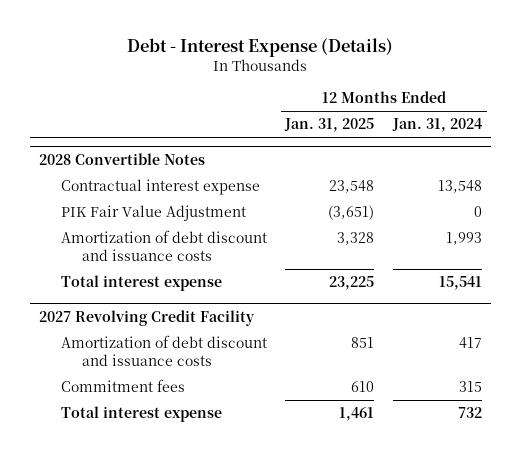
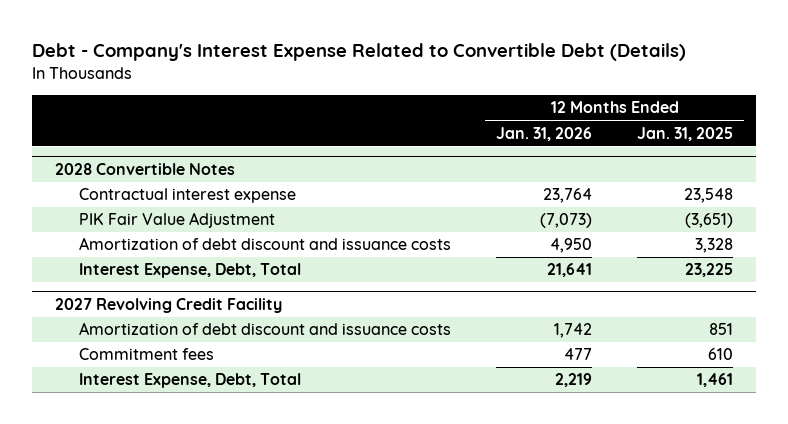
- Debt - Interest Expense (Details)
+ Debt - Company's Interest Expense Related to Convertible Debt (Details)
- | 12 Months Ended Jan. 31, 2025 | 12 Months Ended Jan. 31, 2024
+ | 12 Months Ended Jan. 31, 2026 | 12 Months Ended Jan. 31, 2025
@ 2028 Convertible Notes
- Total interest expense | 23,225 | 15,541
+ Interest Expense, Debt, Total | 21,641 | 23,225
@ 2027 Revolving Credit Facility
- Total interest expense | 1,461 | 732
+ Interest Expense, Debt, Total | 2,219 | 1,461

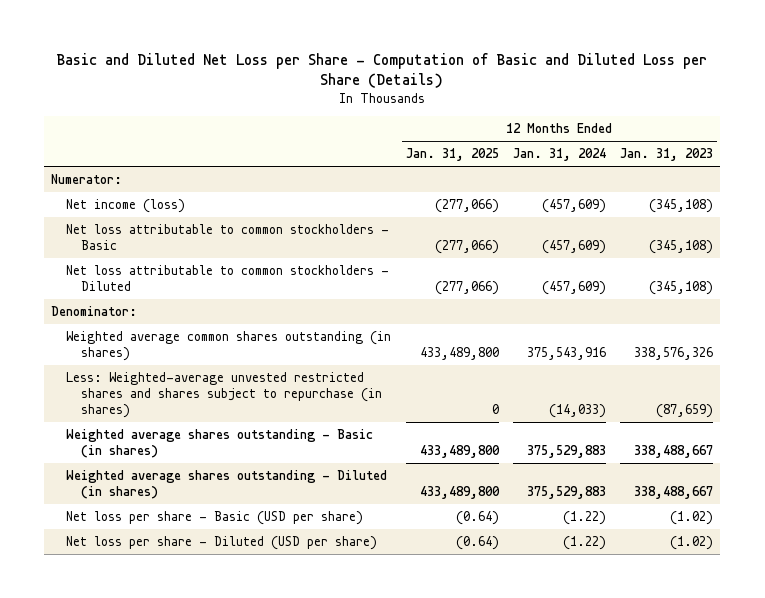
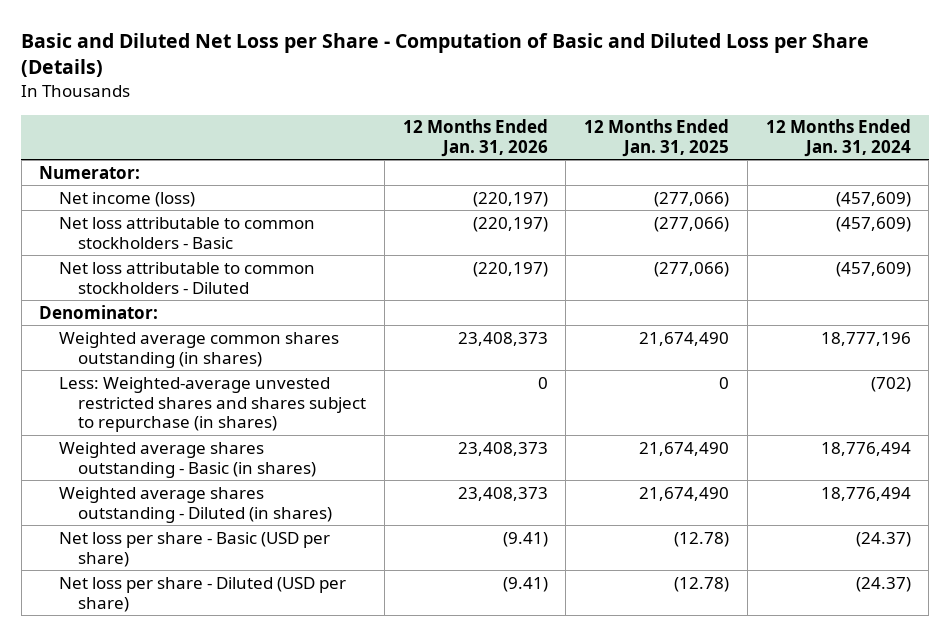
- | 12 Months Ended Jan. 31, 2025 | 12 Months Ended Jan. 31, 2024 | 12 Months Ended Jan. 31, 2023
+ | 12 Months Ended Jan. 31, 2026 | 12 Months Ended Jan. 31, 2025 | 12 Months Ended Jan. 31, 2024
- Weighted average common shares outstanding (in shares) | 433,489,800 | 375,543,916 | 338,576,326
- Less: Weighted-average unvested restricted shares and shares subject to repurchase (in shares) | 0 | (14,033) | (87,659)
- Weighted average shares outstanding - Basic (in shares) | 433,489,800 | 375,529,883 | 338,488,667
- Weighted average shares outstanding - Diluted (in shares) | 433,489,800 | 375,529,883 | 338,488,667
- Net loss per share - Basic (USD per share) | (0.64) | (1.22) | (1.02)
- Net loss per share - Diluted (USD per share) | (0.64) | (1.22) | (1.02)
+ Weighted average common shares outstanding (in shares) | 23,408,373 | 21,674,490 | 18,777,196
+ Less: Weighted-average unvested restricted shares and shares subject to repurchase (in shares) | 0 | 0 | (702)
+ Weighted average shares outstanding - Basic (in shares) | 23,408,373 | 21,674,490 | 18,776,494
+ Weighted average shares outstanding - Diluted (in shares) | 23,408,373 | 21,674,490 | 18,776,494
+ Net loss per share - Basic (USD per share) | (9.41) | (12.78) | (24.37)
+ Net loss per share - Diluted (USD per share) | (9.41) | (12.78) | (24.37)

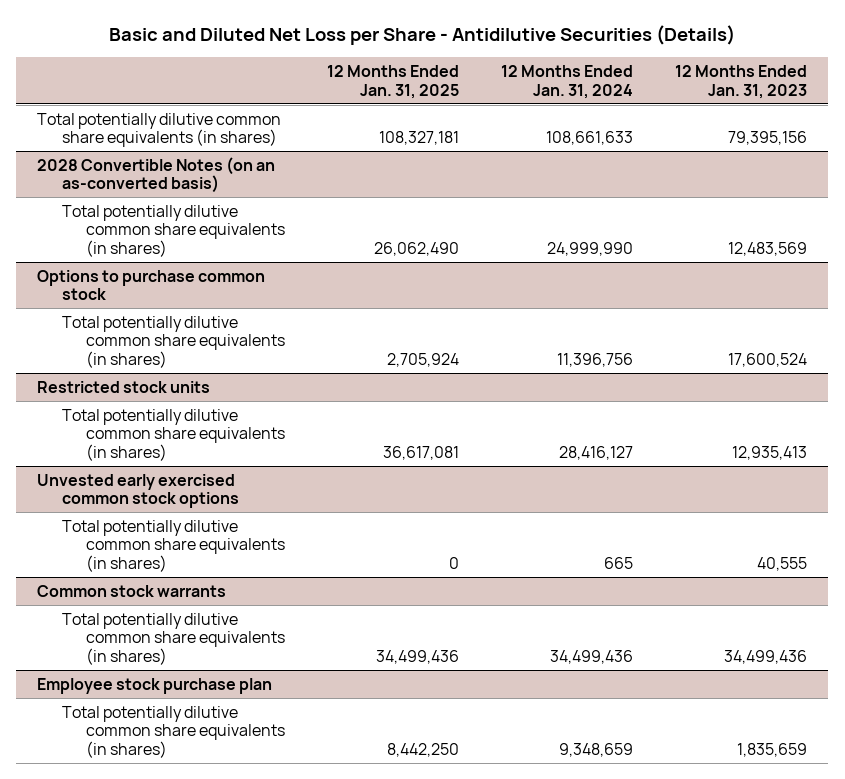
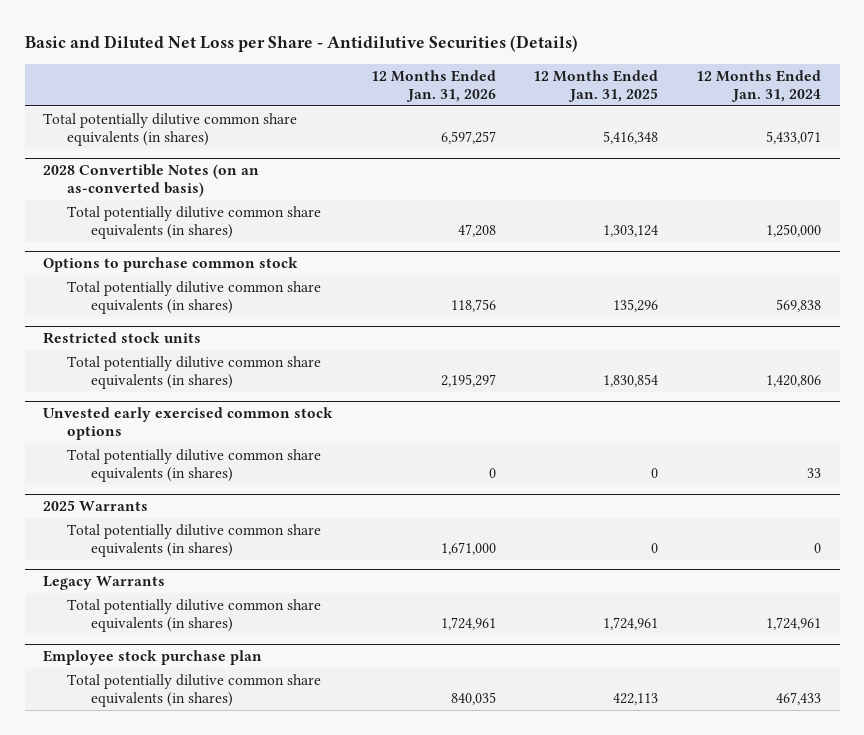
- | 12 Months Ended Jan. 31, 2025 | 12 Months Ended Jan. 31, 2024 | 12 Months Ended Jan. 31, 2023
+ | 12 Months Ended Jan. 31, 2026 | 12 Months Ended Jan. 31, 2025 | 12 Months Ended Jan. 31, 2024
- Total potentially dilutive common share equivalents (in shares) | 108,327,181 | 108,661,633 | 79,395,156
+ Total potentially dilutive common share equivalents (in shares) | 6,597,257 | 5,416,348 | 5,433,071
@ 2028 Convertible Notes (on an as-converted basis)
- Total potentially dilutive common share equivalents (in shares) | 26,062,490 | 24,999,990 | 12,483,569
+ Total potentially dilutive common share equivalents (in shares) | 47,208 | 1,303,124 | 1,250,000
@ Options to purchase common stock
- Total potentially dilutive common share equivalents (in shares) | 2,705,924 | 11,396,756 | 17,600,524
+ Total potentially dilutive common share equivalents (in shares) | 118,756 | 135,296 | 569,838
@ Restricted stock units
- Total potentially dilutive common share equivalents (in shares) | 36,617,081 | 28,416,127 | 12,935,413
+ Total potentially dilutive common share equivalents (in shares) | 2,195,297 | 1,830,854 | 1,420,806
@ Unvested early exercised common stock options
- Total potentially dilutive common share equivalents (in shares) | 0 | 665 | 40,555
- Common stock warrants
- Total potentially dilutive common share equivalents (in shares) | 34,499,436 | 34,499,436 | 34,499,436
@ Unvested early exercised common stock options
+ Total potentially dilutive common share equivalents (in shares) | 0 | 0 | 33
+ 2025 Warrants
+ Total potentially dilutive common share equivalents (in shares) | 1,671,000 | 0 | 0
+ Legacy Warrants
+ Total potentially dilutive common share equivalents (in shares) | 1,724,961 | 1,724,961 | 1,724,961
@ Employee stock purchase plan
- Total potentially dilutive common share equivalents (in shares) | 8,442,250 | 9,348,659 | 1,835,659
+ Total potentially dilutive common share equivalents (in shares) | 840,035 | 422,113 | 467,433

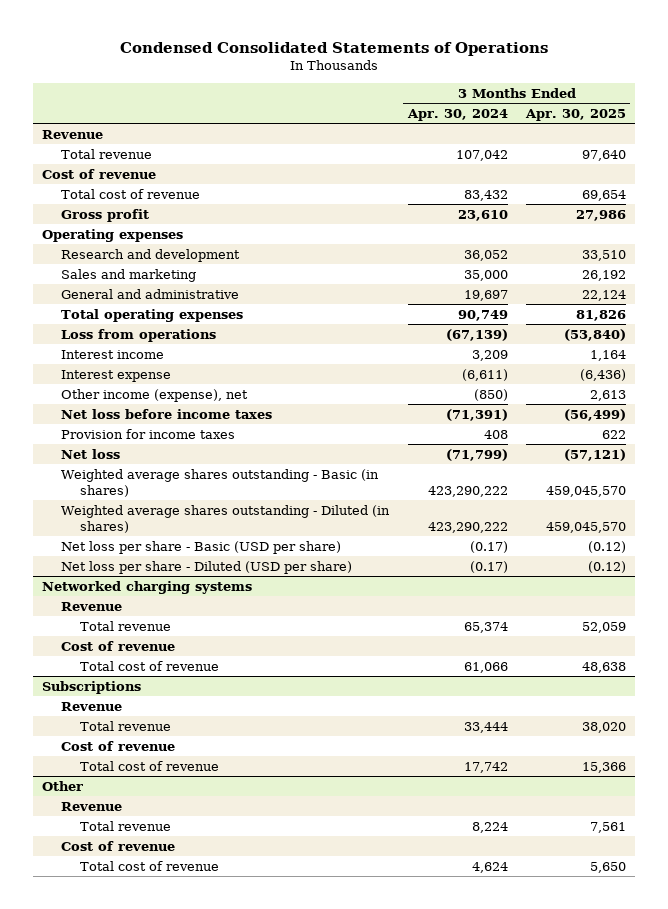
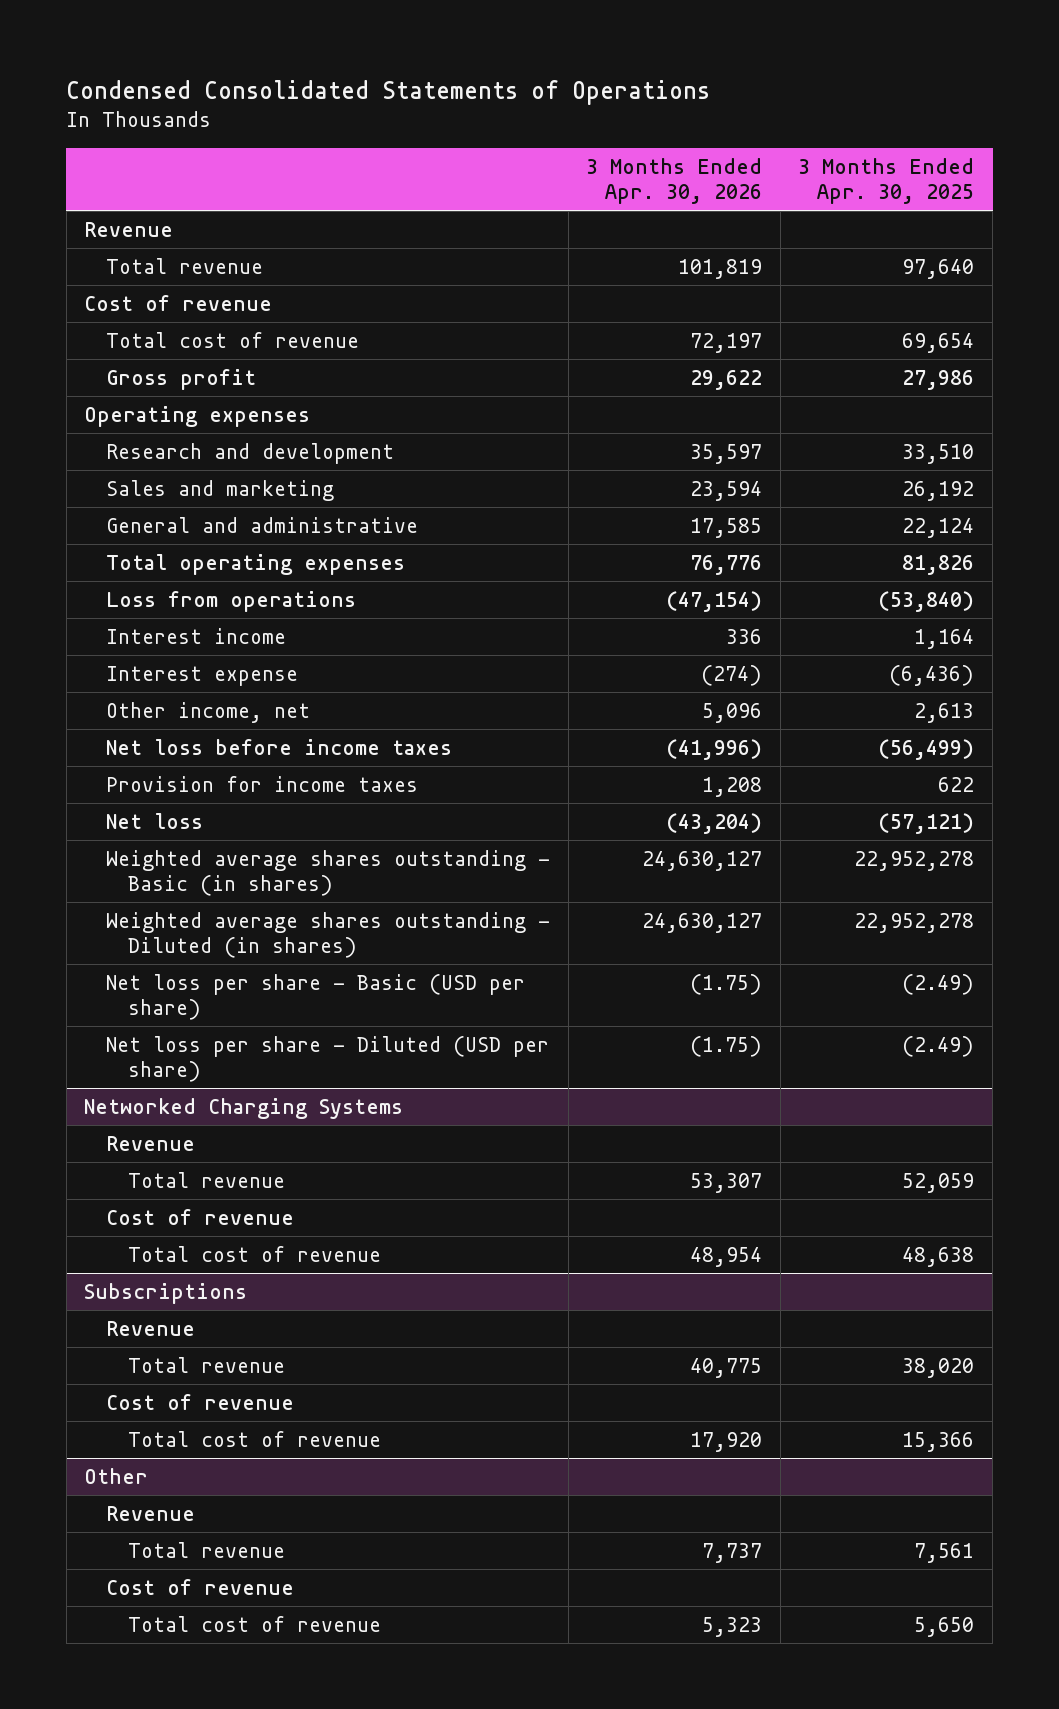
- | 3 Months Ended Apr. 30, 2024 | 3 Months Ended Apr. 30, 2025
+ | 3 Months Ended Apr. 30, 2026 | 3 Months Ended Apr. 30, 2025
- Other income (expense), net | (850) | 2,613
+ Other income, net | 5,096 | 2,613
- Weighted average shares outstanding - Basic (in shares) | 423,290,222 | 459,045,570
- Weighted average shares outstanding - Diluted (in shares) | 423,290,222 | 459,045,570
- Net loss per share - Basic (USD per share) | (0.17) | (0.12)
- Net loss per share - Diluted (USD per share) | (0.17) | (0.12)
- Networked charging systems
+ Weighted average shares outstanding - Basic (in shares) | 24,630,127 | 22,952,278
+ Weighted average shares outstanding - Diluted (in shares) | 24,630,127 | 22,952,278
+ Net loss per share - Basic (USD per share) | (1.75) | (2.49)
+ Net loss per share - Diluted (USD per share) | (1.75) | (2.49)
+ Networked Charging Systems

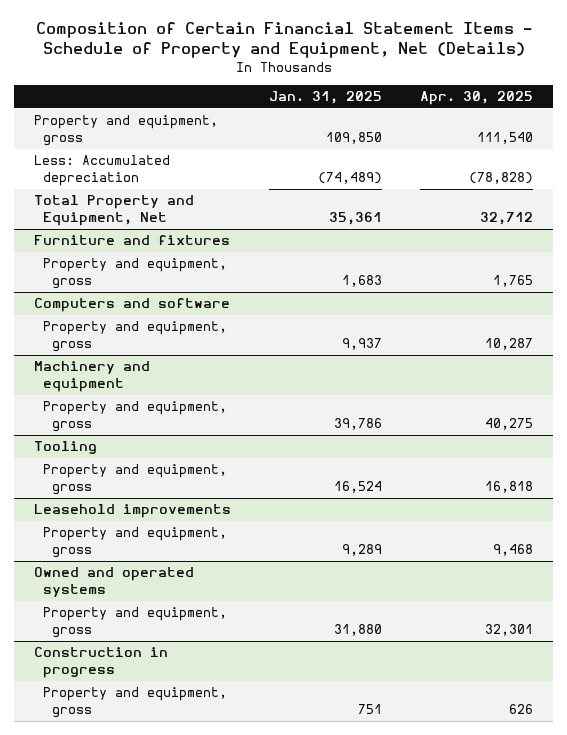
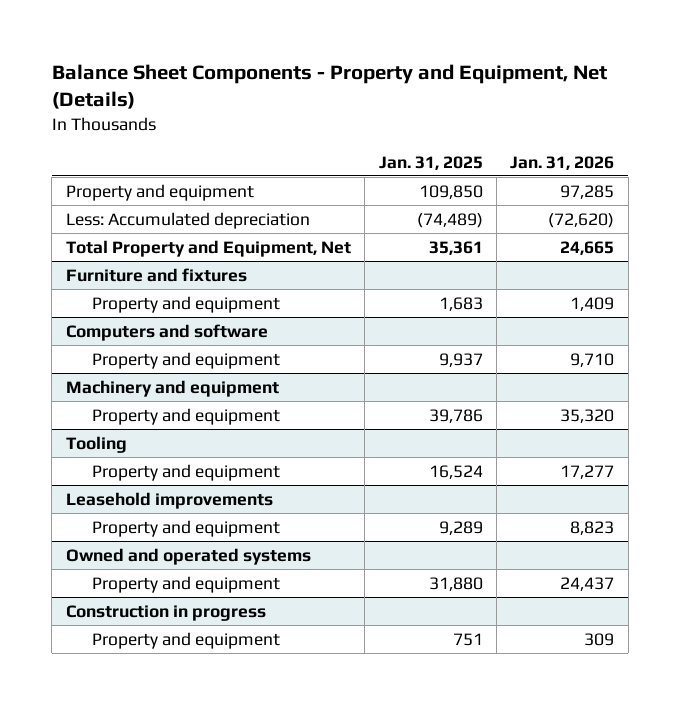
- Composition of Certain Financial Statement Items - Schedule of Property and Equipment, Net (Details)
+ Balance Sheet Components - Property and Equipment, Net (Details)
- | Jan. 31, 2025 | Apr. 30, 2025
+ | Jan. 31, 2025 | Jan. 31, 2026
- Property and equipment, gross | 109,850 | 111,540
+ Property and equipment | 109,850 | 97,285
@ Furniture and fixtures
- Property and equipment, gross | 1,683 | 1,765
+ Property and equipment | 1,683 | 1,409
@ Computers and software
- Property and equipment, gross | 9,937 | 10,287
+ Property and equipment | 9,937 | 9,710
@ Machinery and equipment
- Property and equipment, gross | 39,786 | 40,275
+ Property and equipment | 39,786 | 35,320
@ Tooling
- Property and equipment, gross | 16,524 | 16,818
+ Property and equipment | 16,524 | 17,277
@ Leasehold improvements
- Property and equipment, gross | 9,289 | 9,468
+ Property and equipment | 9,289 | 8,823
@ Owned and operated systems
- Property and equipment, gross | 31,880 | 32,301
+ Property and equipment | 31,880 | 24,437
@ Construction in progress
- Property and equipment, gross | 751 | 626
+ Property and equipment | 751 | 309

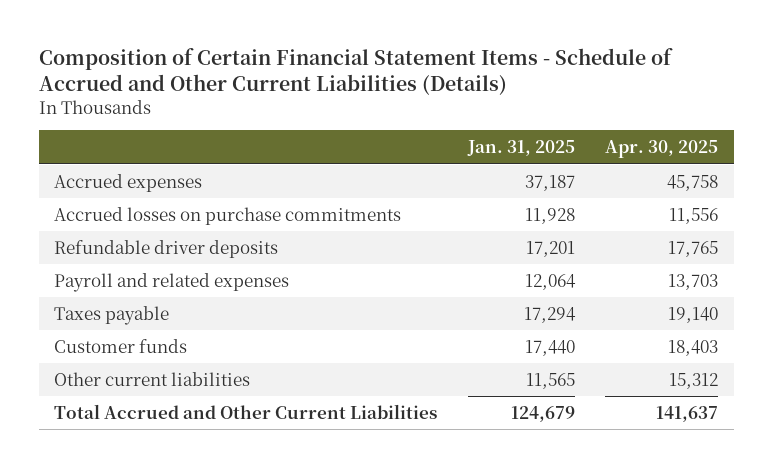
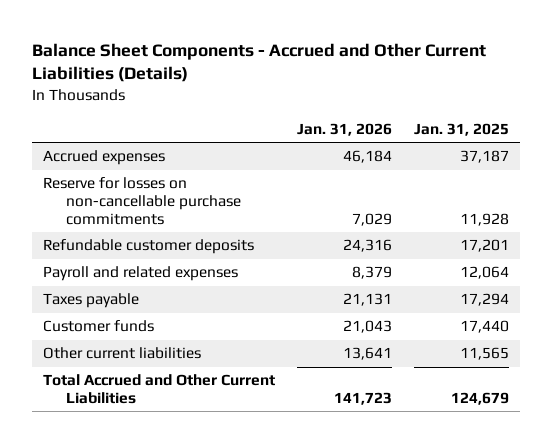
- Composition of Certain Financial Statement Items - Schedule of Accrued and Other Current Liabilities (Details)
+ Balance Sheet Components - Accrued and Other Current Liabilities (Details)
- | Jan. 31, 2025 | Apr. 30, 2025
+ | Jan. 31, 2026 | Jan. 31, 2025
- Accrued losses on purchase commitments | 11,928 | 11,556
- Refundable driver deposits | 17,201 | 17,765
+ Reserve for losses on non-cancellable purchase commitments | 7,029 | 11,928
+ Refundable customer deposits | 24,316 | 17,201

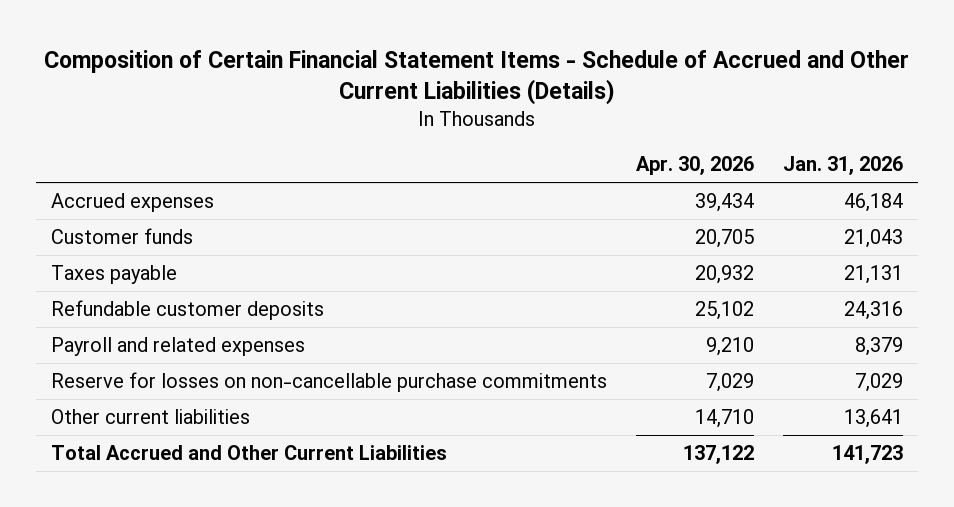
- Balance Sheet Components - Accrued and Other Current Liabilities (Details)
+ Composition of Certain Financial Statement Items - Schedule of Accrued and Other Current Liabilities (Details)
- | Jan. 31, 2026 | Jan. 31, 2025
+ | Apr. 30, 2026 | Jan. 31, 2026
moved up: Customer funds | 20,705 | 21,043
moved up: Taxes payable | 20,932 | 21,131
moved down: Reserve for losses on non-cancellable purchase commitments | 7,029 | 7,029

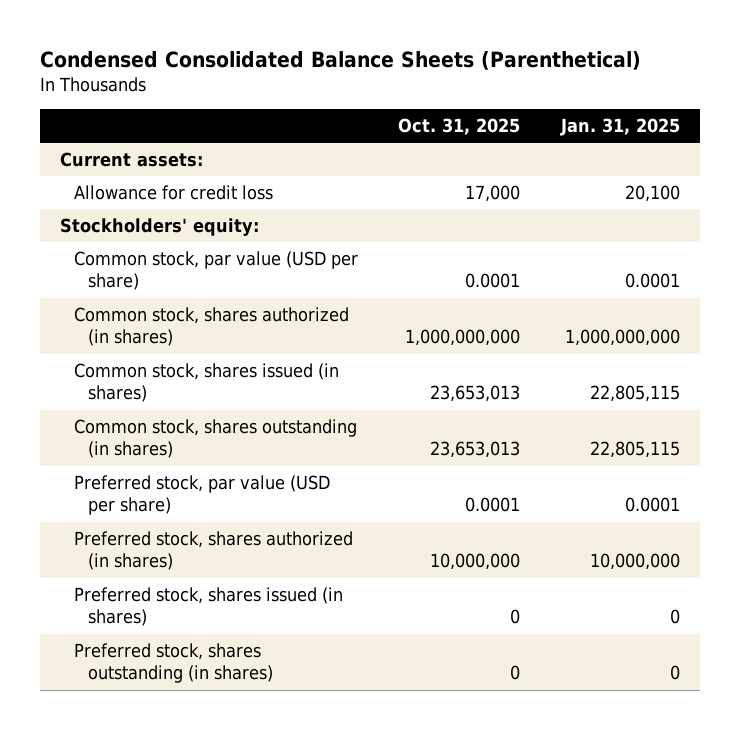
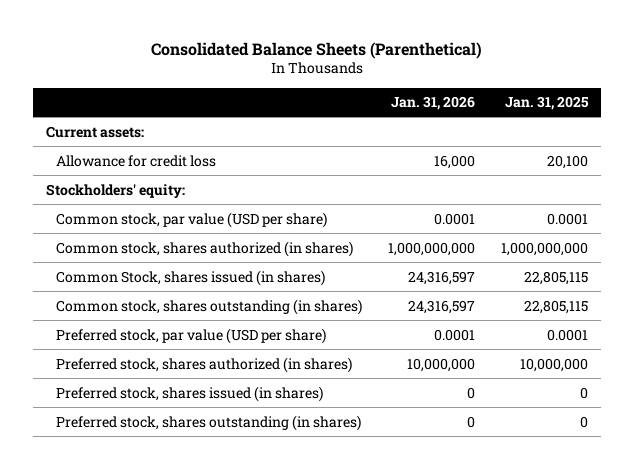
- Condensed Consolidated Balance Sheets (Parenthetical)
+ Consolidated Balance Sheets (Parenthetical)
- | Oct. 31, 2025 | Jan. 31, 2025
+ | Jan. 31, 2026 | Jan. 31, 2025
- Common stock, shares issued (in shares) | 23,653,013 | 22,805,115
+ Common Stock, shares issued (in shares) | 24,316,597 | 22,805,115

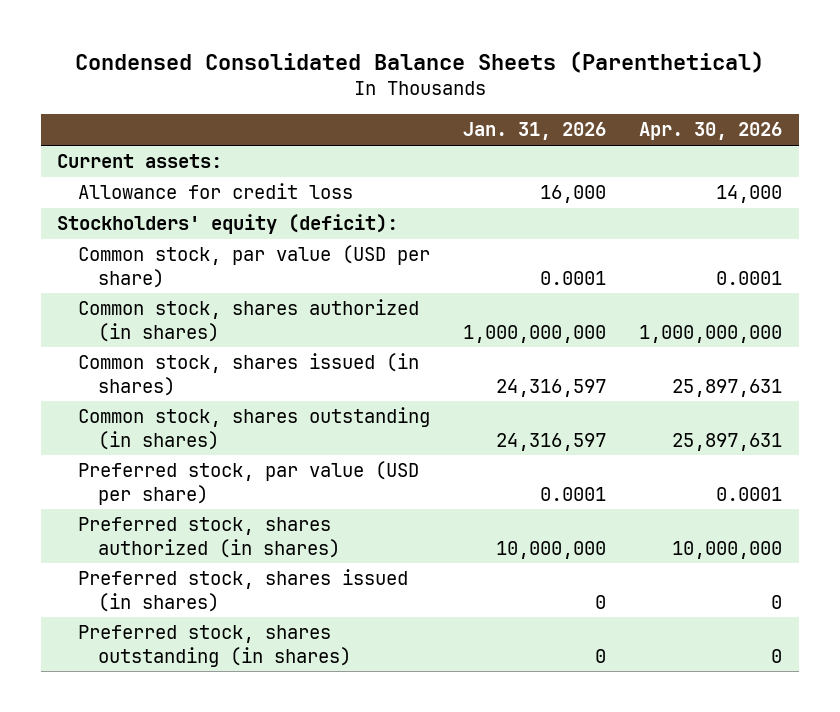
- Consolidated Balance Sheets (Parenthetical)
+ Condensed Consolidated Balance Sheets (Parenthetical)
- | Jan. 31, 2026 | Jan. 31, 2025
+ | Jan. 31, 2026 | Apr. 30, 2026
- Stockholders' equity:
+ Stockholders' equity (deficit):
- Common Stock, shares issued (in shares) | 24,316,597 | 22,805,115
+ Common stock, shares issued (in shares) | 24,316,597 | 25,897,631

